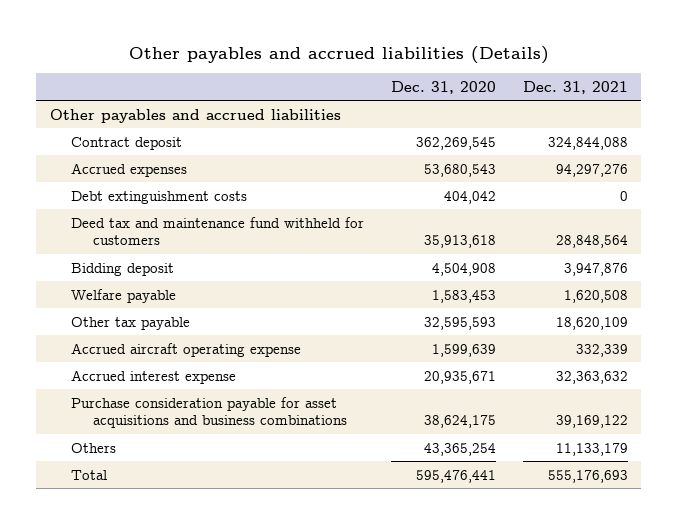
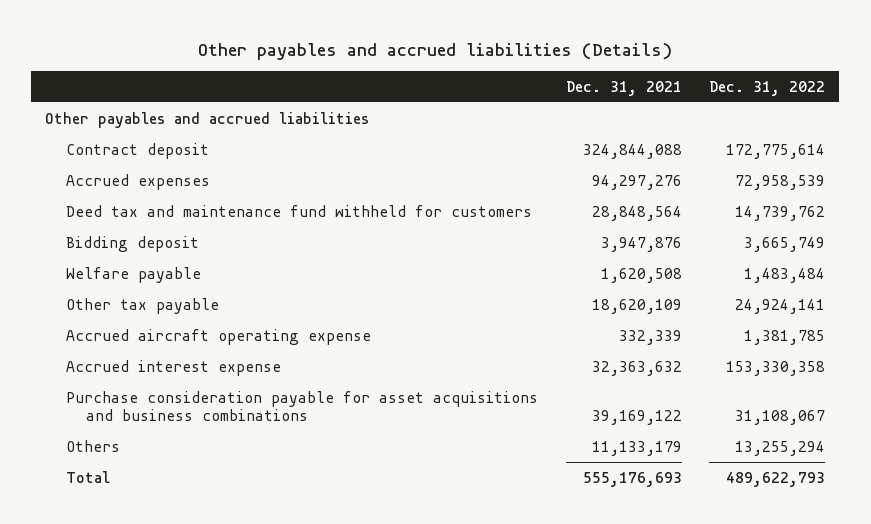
- | Dec. 31, 2020 | Dec. 31, 2021
+ | Dec. 31, 2021 | Dec. 31, 2022
- Debt extinguishment costs | 404,042 | 0

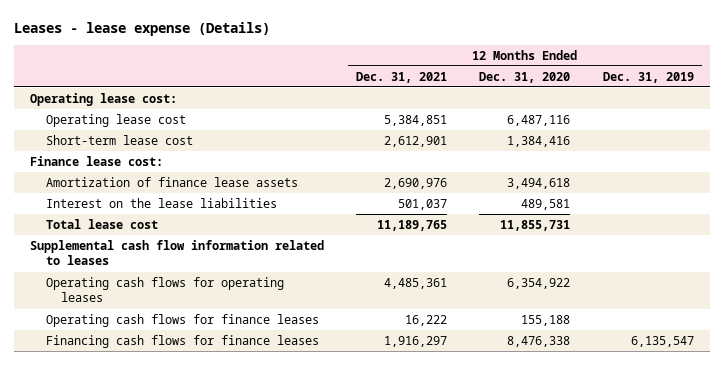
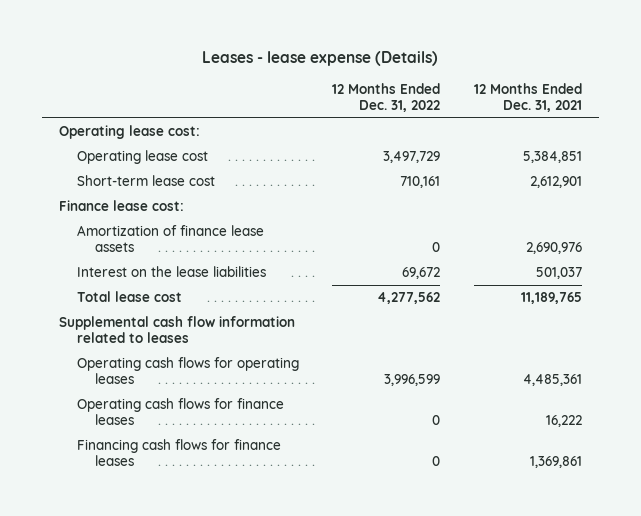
- | 12 Months Ended Dec. 31, 2021 | 12 Months Ended Dec. 31, 2020 | 12 Months Ended Dec. 31, 2019
+ | 12 Months Ended Dec. 31, 2022 | 12 Months Ended Dec. 31, 2021
- Financing cash flows for finance leases | 1,916,297 | 8,476,338 | 6,135,547
+ Financing cash flows for finance leases | 0 | 1,369,861

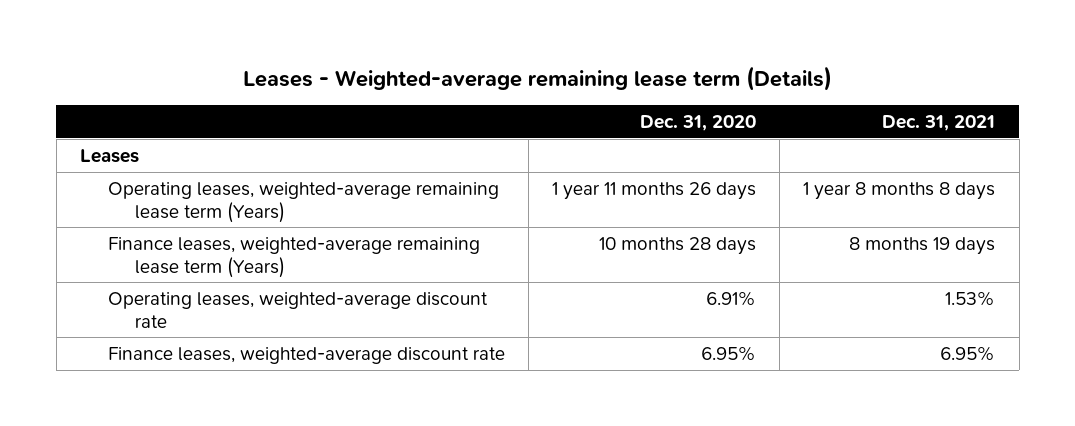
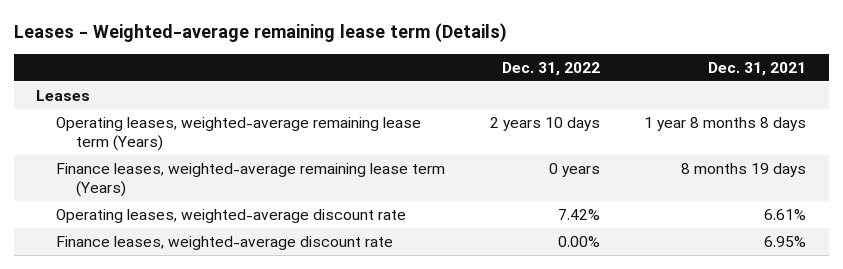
- | Dec. 31, 2020 | Dec. 31, 2021
+ | Dec. 31, 2022 | Dec. 31, 2021
- Operating leases, weighted-average discount rate | 6.91% | 1.53%
+ Operating leases, weighted-average discount rate | 7.42% | 6.61%

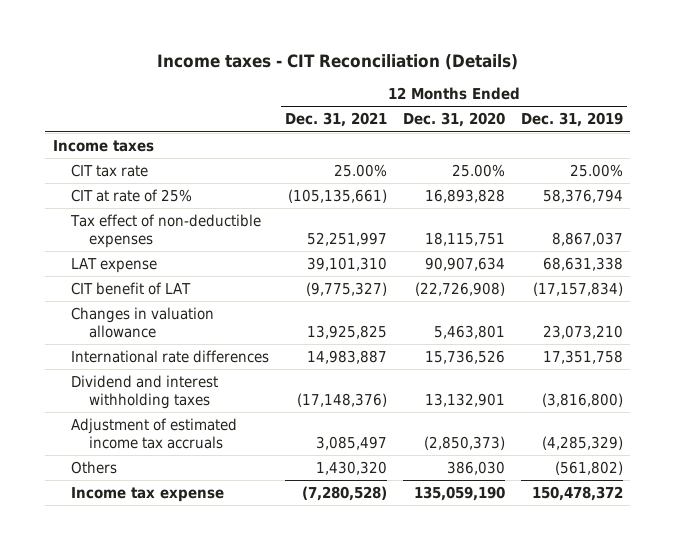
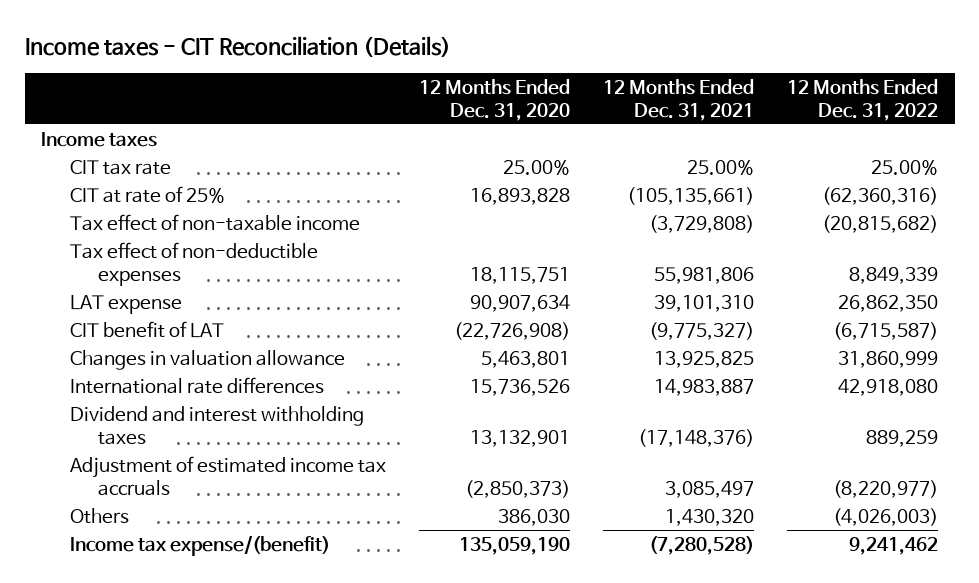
- | 12 Months Ended Dec. 31, 2021 | 12 Months Ended Dec. 31, 2020 | 12 Months Ended Dec. 31, 2019
+ | 12 Months Ended Dec. 31, 2020 | 12 Months Ended Dec. 31, 2021 | 12 Months Ended Dec. 31, 2022
- Tax effect of non-deductible expenses | 52,251,997 | 18,115,751 | 8,867,037
+ Tax effect of non-taxable income | | (3,729,808) | (20,815,682)
+ Tax effect of non-deductible expenses | 18,115,751 | 55,981,806 | 8,849,339
- Income tax expense | (7,280,528) | 135,059,190 | 150,478,372
+ Income tax expense/(benefit) | 135,059,190 | (7,280,528) | 9,241,462

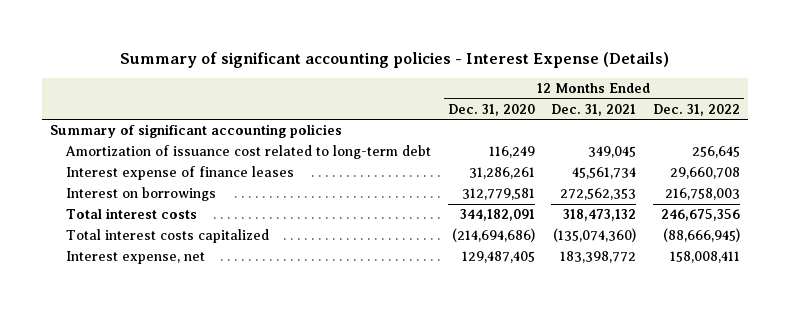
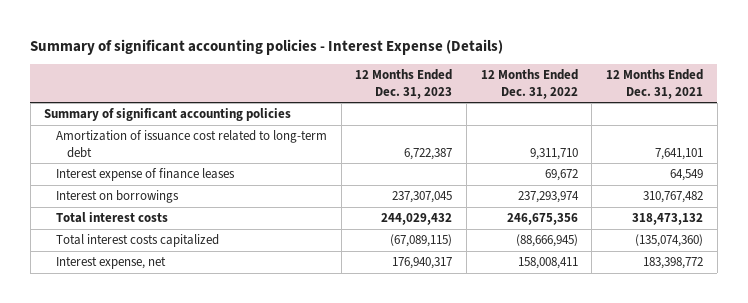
- | 12 Months Ended Dec. 31, 2020 | 12 Months Ended Dec. 31, 2021 | 12 Months Ended Dec. 31, 2022
+ | 12 Months Ended Dec. 31, 2023 | 12 Months Ended Dec. 31, 2022 | 12 Months Ended Dec. 31, 2021
- Amortization of issuance cost related to long-term debt | 116,249 | 349,045 | 256,645
- Interest expense of finance leases | 31,286,261 | 45,561,734 | 29,660,708
- Interest on borrowings | 312,779,581 | 272,562,353 | 216,758,003
+ Amortization of issuance cost related to long-term debt | 6,722,387 | 9,311,710 | 7,641,101
+ Interest expense of finance leases | | 69,672 | 64,549
+ Interest on borrowings | 237,307,045 | 237,293,974 | 310,767,482

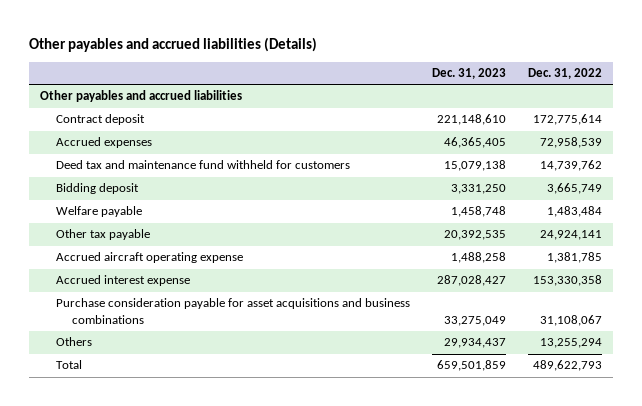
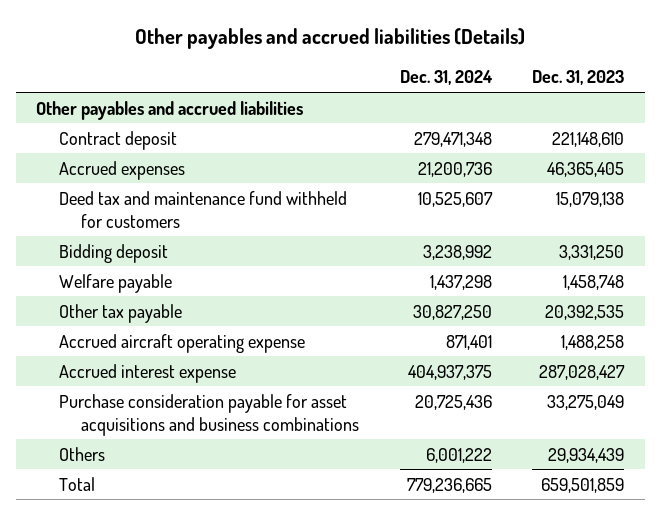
- | Dec. 31, 2023 | Dec. 31, 2022
+ | Dec. 31, 2024 | Dec. 31, 2023
- Others | 29,934,437 | 13,255,294
+ Others | 6,001,222 | 29,934,439

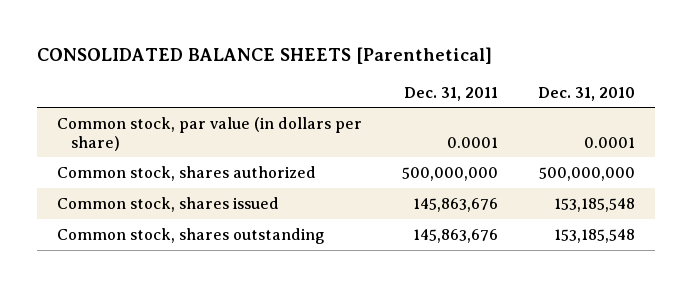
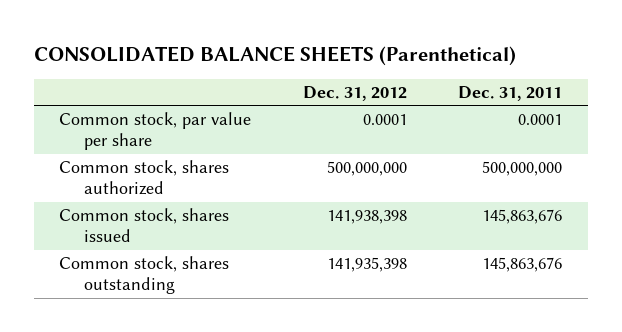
- CONSOLIDATED BALANCE SHEETS [Parenthetical]
+ CONSOLIDATED BALANCE SHEETS (Parenthetical)
- | Dec. 31, 2011 | Dec. 31, 2010
+ | Dec. 31, 2012 | Dec. 31, 2011
- Common stock, par value (in dollars per share) | 0.0001 | 0.0001
+ Common stock, par value per share | 0.0001 | 0.0001

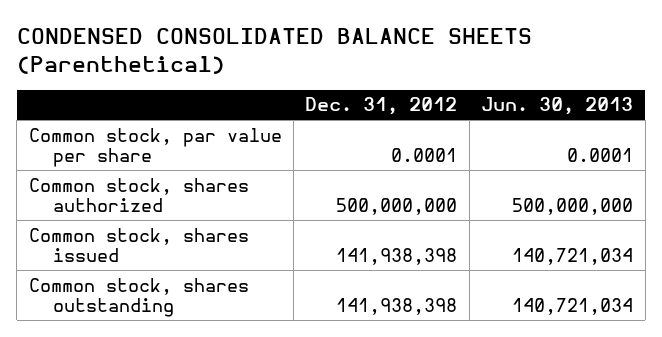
- CONSOLIDATED BALANCE SHEETS (Parenthetical)
+ CONDENSED CONSOLIDATED BALANCE SHEETS (Parenthetical)
- | Dec. 31, 2012 | Dec. 31, 2011
+ | Dec. 31, 2012 | Jun. 30, 2013
- Common stock, shares outstanding | 141,935,398 | 145,863,676
+ Common stock, shares outstanding | 141,938,398 | 140,721,034

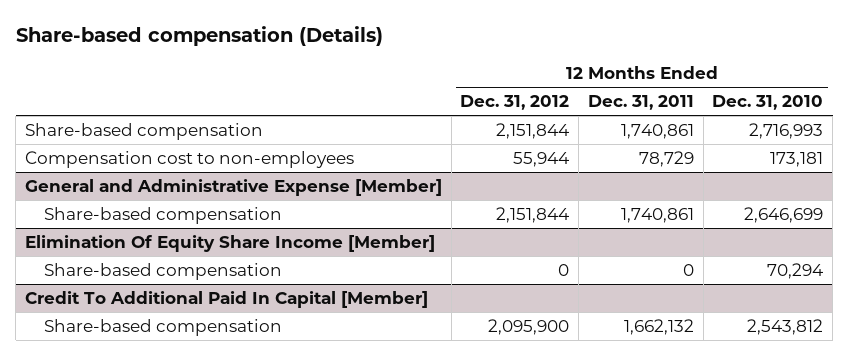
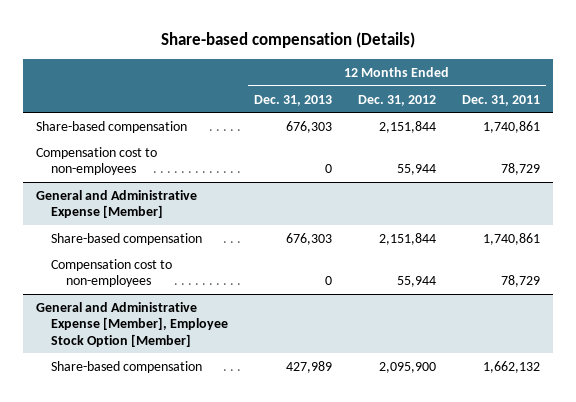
- | 12 Months Ended Dec. 31, 2012 | 12 Months Ended Dec. 31, 2011 | 12 Months Ended Dec. 31, 2010
+ | 12 Months Ended Dec. 31, 2013 | 12 Months Ended Dec. 31, 2012 | 12 Months Ended Dec. 31, 2011
- Elimination Of Equity Share Income [Member]
- Share-based compensation | 0 | 0 | 70,294
- Credit To Additional Paid In Capital [Member]
@ General and Administrative Expense [Member]
+ Compensation cost to non-employees | 0 | 55,944 | 78,729
+ General and Administrative Expense [Member], Employee Stock Option [Member]

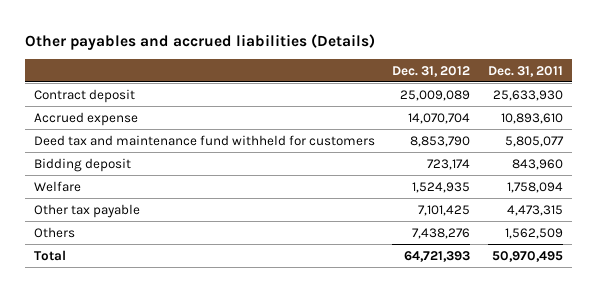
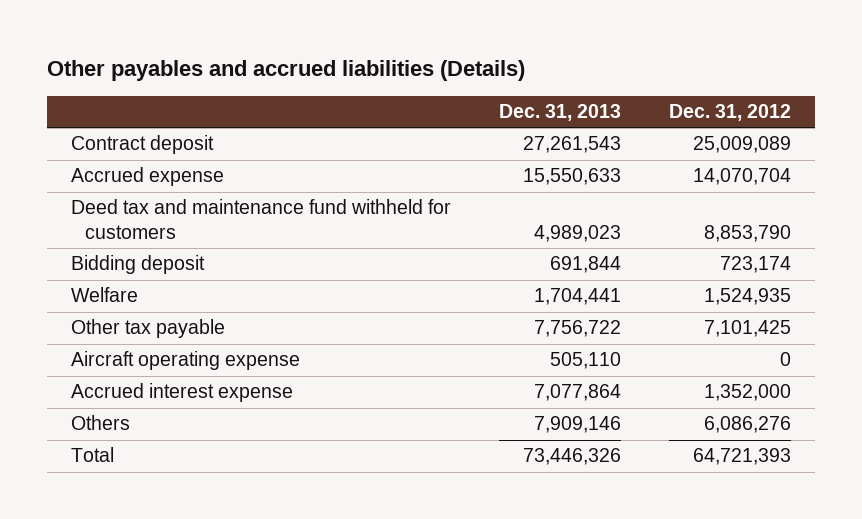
- | Dec. 31, 2012 | Dec. 31, 2011
+ | Dec. 31, 2013 | Dec. 31, 2012
- Others | 7,438,276 | 1,562,509
+ Aircraft operating expense | 505,110 | 0
+ Accrued interest expense | 7,077,864 | 1,352,000
+ Others | 7,909,146 | 6,086,276

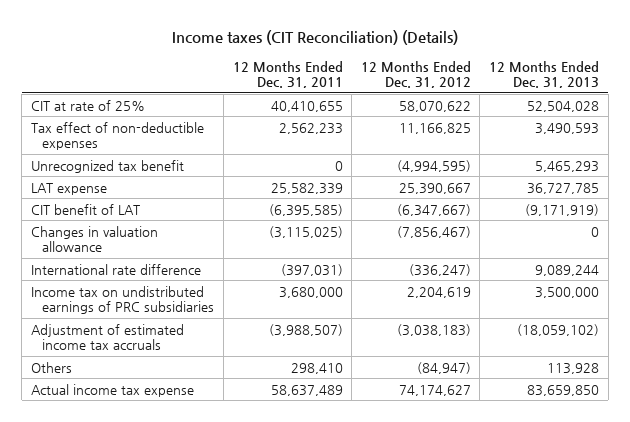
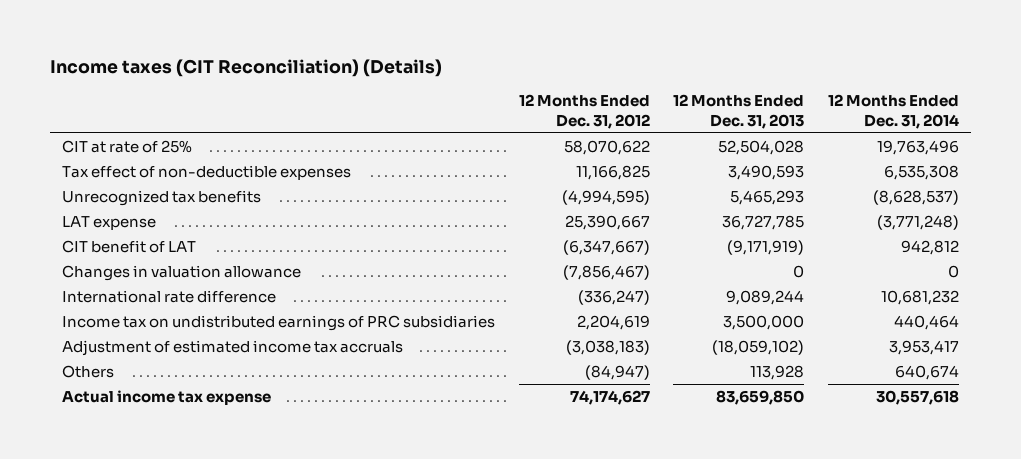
- | 12 Months Ended Dec. 31, 2011 | 12 Months Ended Dec. 31, 2012 | 12 Months Ended Dec. 31, 2013
+ | 12 Months Ended Dec. 31, 2012 | 12 Months Ended Dec. 31, 2013 | 12 Months Ended Dec. 31, 2014
- Unrecognized tax benefit | 0 | (4,994,595) | 5,465,293
+ Unrecognized tax benefits | (4,994,595) | 5,465,293 | (8,628,537)

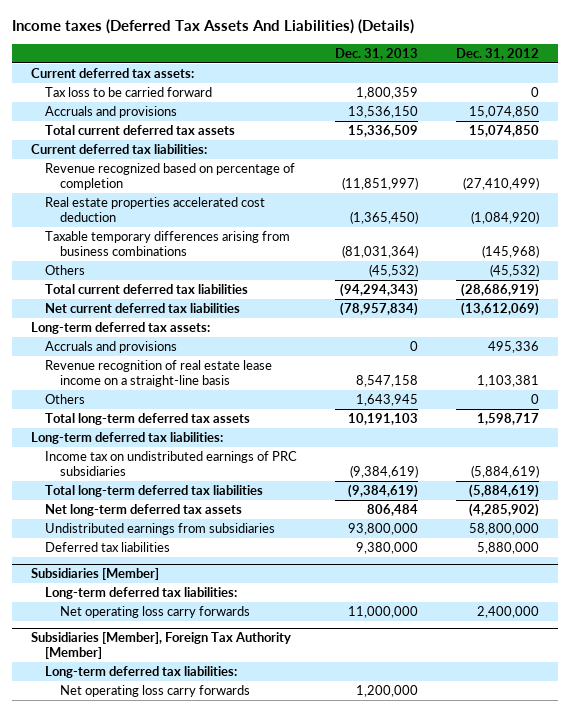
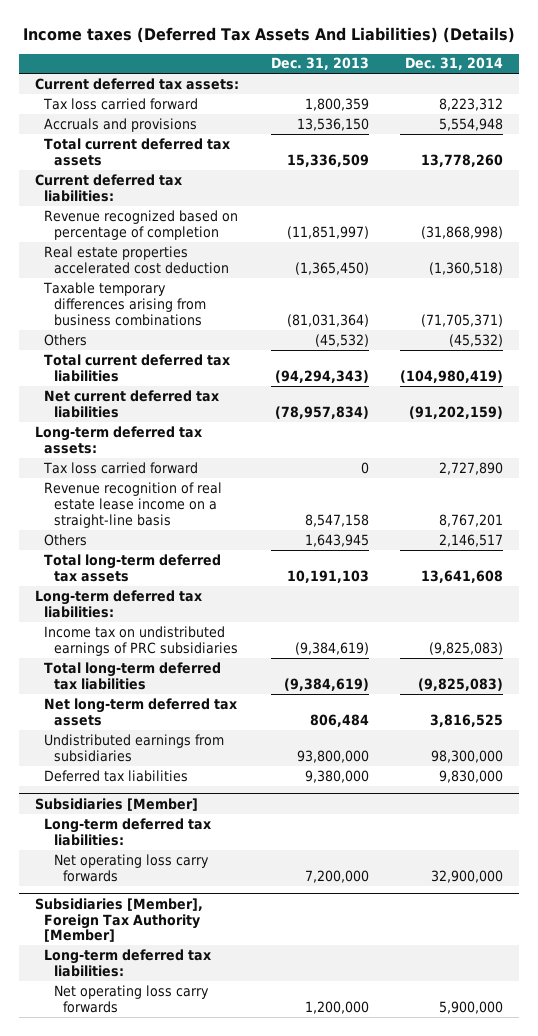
- | Dec. 31, 2013 | Dec. 31, 2012
+ | Dec. 31, 2013 | Dec. 31, 2014
- Tax loss to be carried forward | 1,800,359 | 0
+ Tax loss carried forward | 1,800,359 | 8,223,312
- Accruals and provisions | 0 | 495,336
+ Tax loss carried forward | 0 | 2,727,890
@ Subsidiaries [Member]
- Net operating loss carry forwards | 11,000,000 | 2,400,000
+ Net operating loss carry forwards | 7,200,000 | 32,900,000

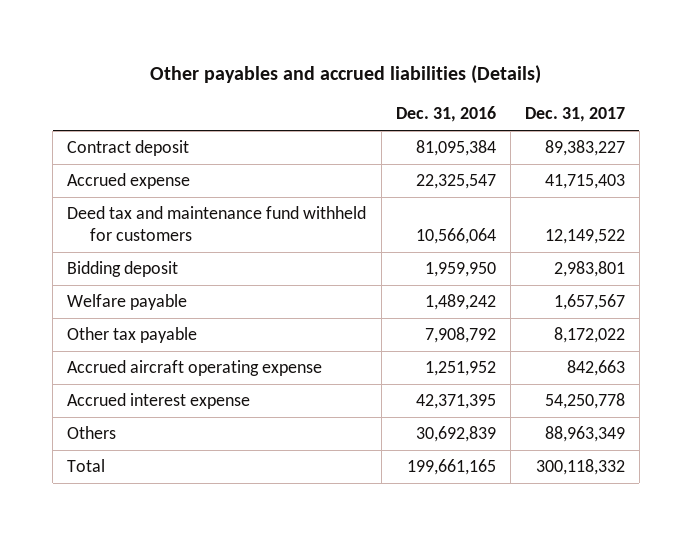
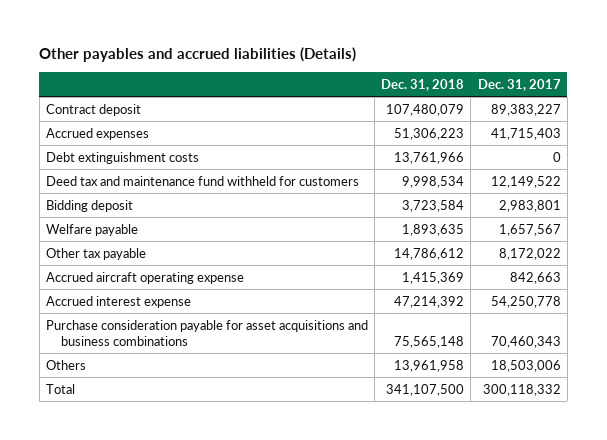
- | Dec. 31, 2016 | Dec. 31, 2017
+ | Dec. 31, 2018 | Dec. 31, 2017
- Accrued expense | 22,325,547 | 41,715,403
+ Accrued expenses | 51,306,223 | 41,715,403
+ Debt extinguishment costs | 13,761,966 | 0
- Others | 30,692,839 | 88,963,349
+ Purchase consideration payable for asset acquisitions and business combinations | 75,565,148 | 70,460,343
+ Others | 13,961,958 | 18,503,006

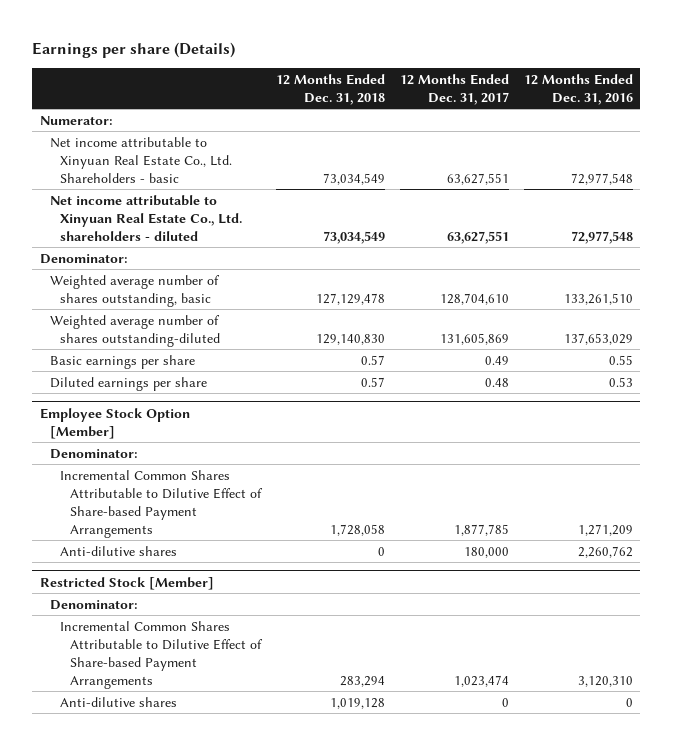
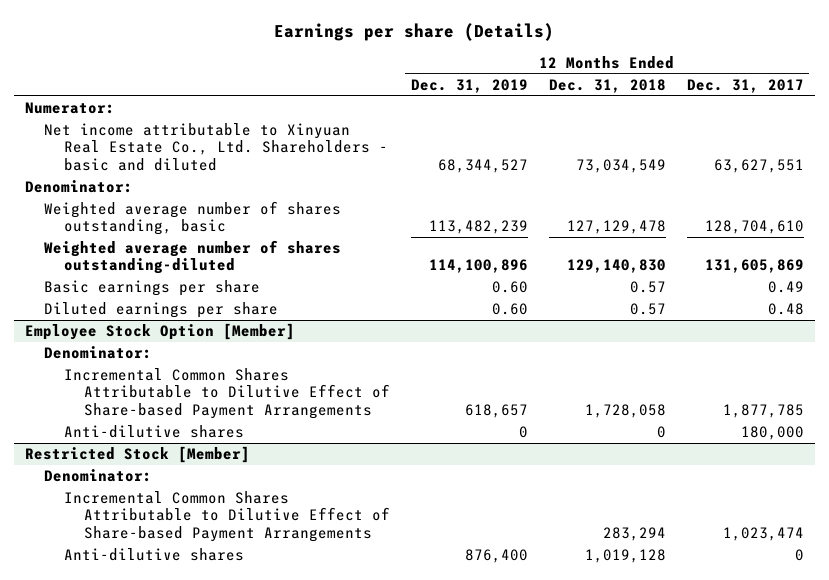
- | 12 Months Ended Dec. 31, 2018 | 12 Months Ended Dec. 31, 2017 | 12 Months Ended Dec. 31, 2016
+ | 12 Months Ended Dec. 31, 2019 | 12 Months Ended Dec. 31, 2018 | 12 Months Ended Dec. 31, 2017
- Net income attributable to Xinyuan Real Estate Co., Ltd. Shareholders - basic | 73,034,549 | 63,627,551 | 72,977,548
- Net income attributable to Xinyuan Real Estate Co., Ltd. shareholders - diluted | 73,034,549 | 63,627,551 | 72,977,548
+ Net income attributable to Xinyuan Real Estate Co., Ltd. Shareholders - basic and diluted | 68,344,527 | 73,034,549 | 63,627,551

